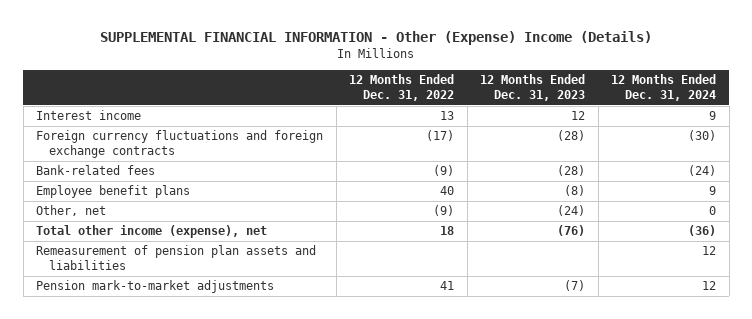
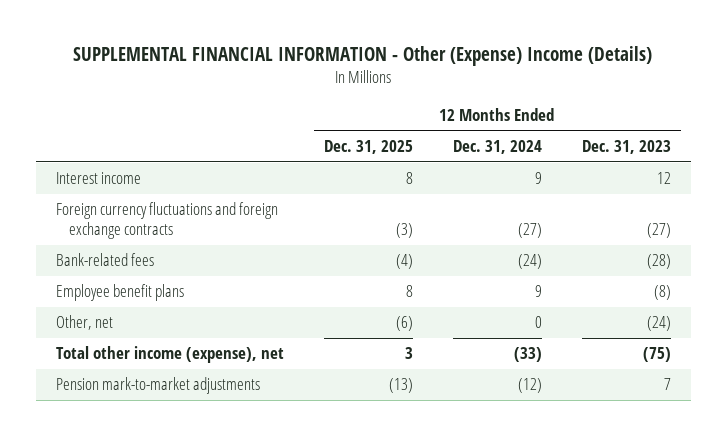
- | 12 Months Ended Dec. 31, 2022 | 12 Months Ended Dec. 31, 2023 | 12 Months Ended Dec. 31, 2024
+ | 12 Months Ended Dec. 31, 2025 | 12 Months Ended Dec. 31, 2024 | 12 Months Ended Dec. 31, 2023
- Foreign currency fluctuations and foreign exchange contracts | (17) | (28) | (30)
+ Foreign currency fluctuations and foreign exchange contracts | (3) | (27) | (27)
- Total other income (expense), net | 18 | (76) | (36)
- Remeasurement of pension plan assets and liabilities | | | 12
- Pension mark-to-market adjustments | 41 | (7) | 12
+ Total other income (expense), net | 3 | (33) | (75)
+ Pension mark-to-market adjustments | (13) | (12) | 7

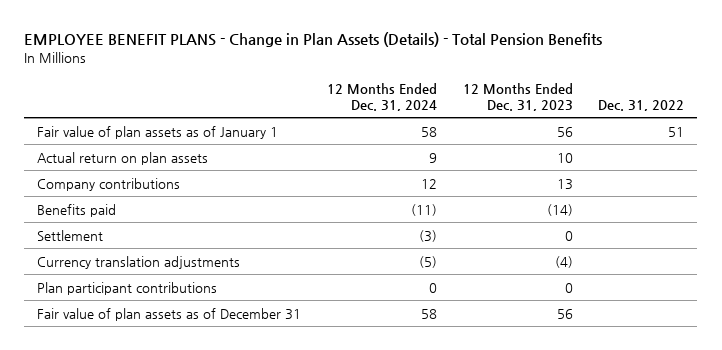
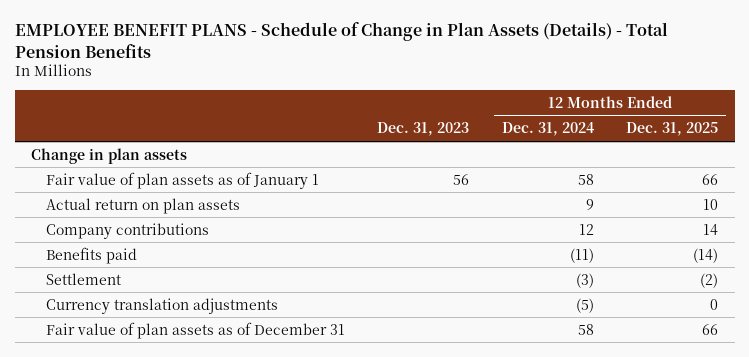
- EMPLOYEE BENEFIT PLANS - Change in Plan Assets (Details) - Total Pension Benefits
+ EMPLOYEE BENEFIT PLANS - Schedule of Change in Plan Assets (Details) - Total Pension Benefits
- | 12 Months Ended Dec. 31, 2024 | 12 Months Ended Dec. 31, 2023 | Dec. 31, 2022
+ | Dec. 31, 2023 | 12 Months Ended Dec. 31, 2024 | 12 Months Ended Dec. 31, 2025
+ Change in plan assets
- Plan participant contributions | 0 | 0 |

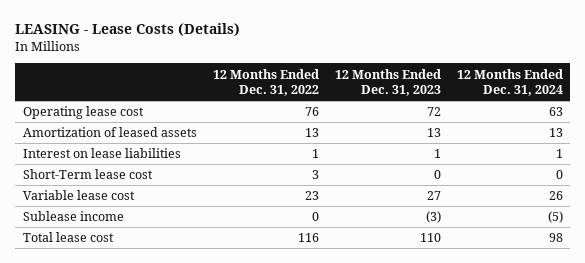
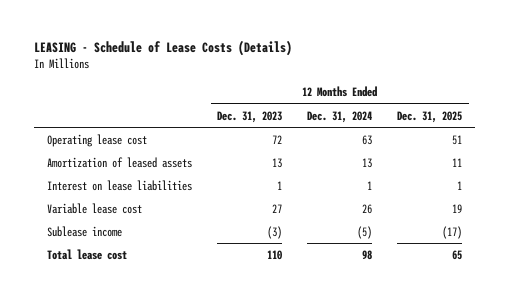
- LEASING - Lease Costs (Details)
+ LEASING - Schedule of Lease Costs (Details)
- | 12 Months Ended Dec. 31, 2022 | 12 Months Ended Dec. 31, 2023 | 12 Months Ended Dec. 31, 2024
+ | 12 Months Ended Dec. 31, 2023 | 12 Months Ended Dec. 31, 2024 | 12 Months Ended Dec. 31, 2025
- Short-Term lease cost | 3 | 0 | 0

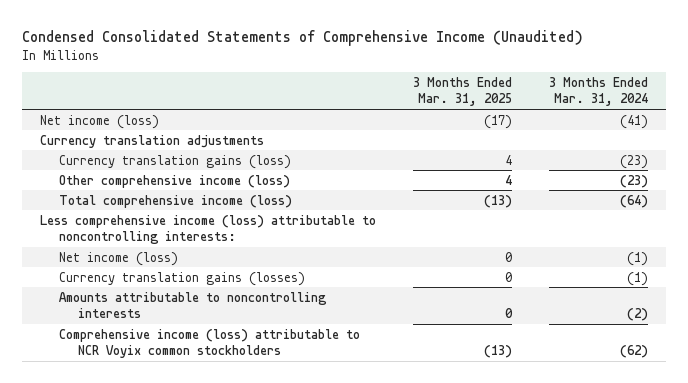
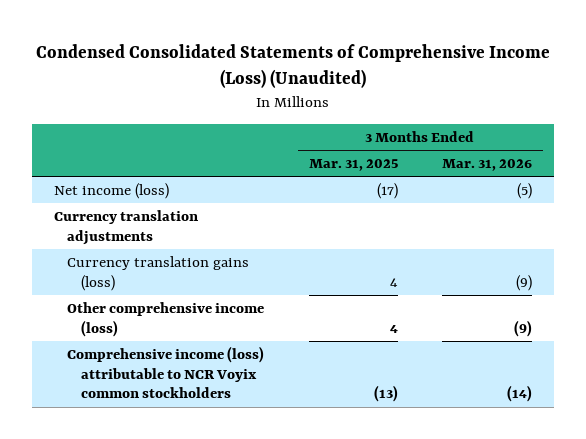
- Condensed Consolidated Statements of Comprehensive Income (Unaudited)
+ Condensed Consolidated Statements of Comprehensive Income (Loss) (Unaudited)
- | 3 Months Ended Mar. 31, 2025 | 3 Months Ended Mar. 31, 2024
+ | 3 Months Ended Mar. 31, 2025 | 3 Months Ended Mar. 31, 2026
- Total comprehensive income (loss) | (13) | (64)
- Less comprehensive income (loss) attributable to noncontrolling interests:
- Net income (loss) | 0 | (1)
- Currency translation gains (losses) | 0 | (1)
- Amounts attributable to noncontrolling interests | 0 | (2)

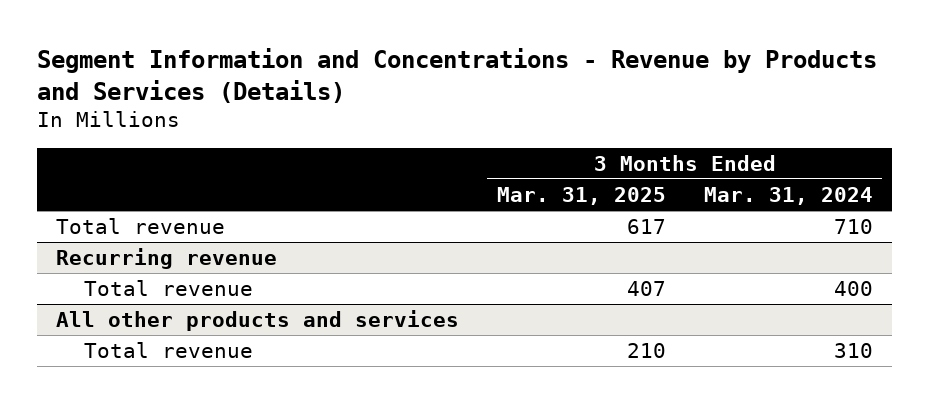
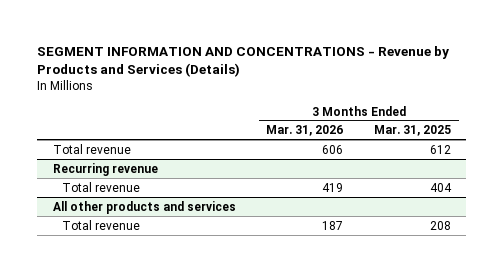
- Segment Information and Concentrations - Revenue by Products and Services (Details)
+ SEGMENT INFORMATION AND CONCENTRATIONS - Revenue by Products and Services (Details)
- | 3 Months Ended Mar. 31, 2025 | 3 Months Ended Mar. 31, 2024
+ | 3 Months Ended Mar. 31, 2026 | 3 Months Ended Mar. 31, 2025
- Total revenue | 617 | 710
+ Total revenue | 606 | 612
@ Recurring revenue
- Total revenue | 407 | 400
+ Total revenue | 419 | 404
@ All other products and services
- Total revenue | 210 | 310
+ Total revenue | 187 | 208

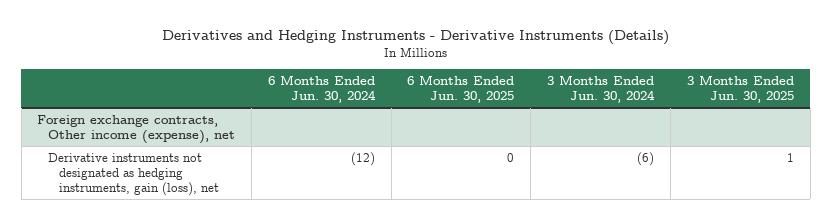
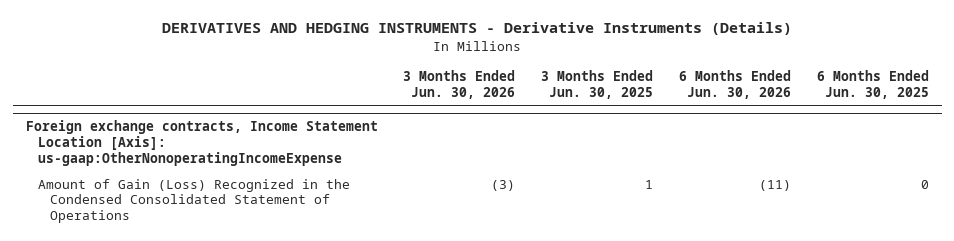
- Derivatives and Hedging Instruments - Derivative Instruments (Details)
+ DERIVATIVES AND HEDGING INSTRUMENTS - Derivative Instruments (Details)
- | 6 Months Ended Jun. 30, 2024 | 6 Months Ended Jun. 30, 2025 | 3 Months Ended Jun. 30, 2024 | 3 Months Ended Jun. 30, 2025
+ | 3 Months Ended Jun. 30, 2026 | 3 Months Ended Jun. 30, 2025 | 6 Months Ended Jun. 30, 2026 | 6 Months Ended Jun. 30, 2025
- Foreign exchange contracts, Other income (expense), net
- Derivative instruments not designated as hedging instruments, gain (loss), net | (12) | 0 | (6) | 1
+ Foreign exchange contracts, Income Statement Location [Axis]: us-gaap:OtherNonoperatingIncomeExpense
+ Amount of Gain (Loss) Recognized in the Condensed Consolidated Statement of Operations | (3) | 1 | (11) | 0

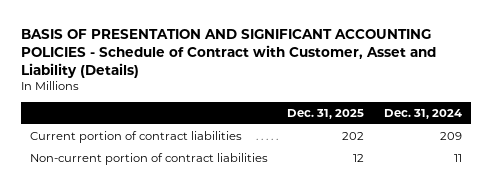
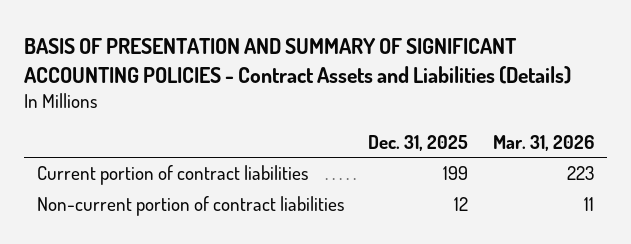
- BASIS OF PRESENTATION AND SIGNIFICANT ACCOUNTING POLICIES - Schedule of Contract with Customer, Asset and Liability (Details)
+ BASIS OF PRESENTATION AND SUMMARY OF SIGNIFICANT ACCOUNTING POLICIES - Contract Assets and Liabilities (Details)
- | Dec. 31, 2025 | Dec. 31, 2024
+ | Dec. 31, 2025 | Mar. 31, 2026
- Current portion of contract liabilities | 202 | 209
+ Current portion of contract liabilities | 199 | 223

